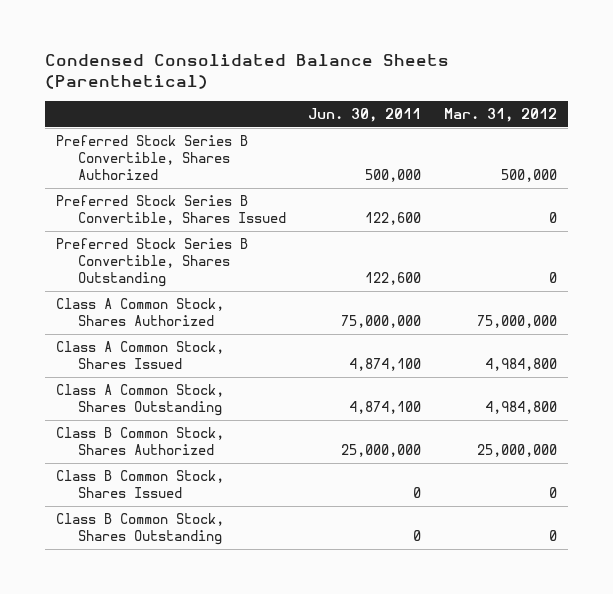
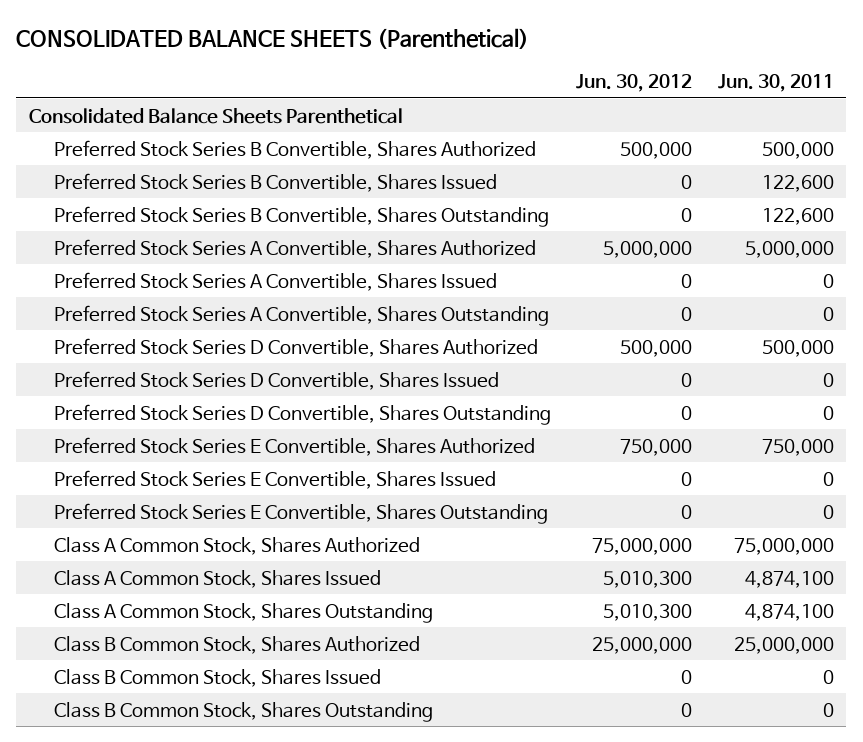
- Condensed Consolidated Balance Sheets (Parenthetical)
+ CONSOLIDATED BALANCE SHEETS (Parenthetical)
- | Jun. 30, 2011 | Mar. 31, 2012
+ | Jun. 30, 2012 | Jun. 30, 2011
+ Consolidated Balance Sheets Parenthetical
+ Preferred Stock Series A Convertible, Shares Authorized | 5,000,000 | 5,000,000
+ Preferred Stock Series A Convertible, Shares Issued | 0 | 0
+ Preferred Stock Series A Convertible, Shares Outstanding | 0 | 0
+ Preferred Stock Series D Convertible, Shares Authorized | 500,000 | 500,000
+ Preferred Stock Series D Convertible, Shares Issued | 0 | 0
+ Preferred Stock Series D Convertible, Shares Outstanding | 0 | 0
+ Preferred Stock Series E Convertible, Shares Authorized | 750,000 | 750,000
+ Preferred Stock Series E Convertible, Shares Issued | 0 | 0
+ Preferred Stock Series E Convertible, Shares Outstanding | 0 | 0

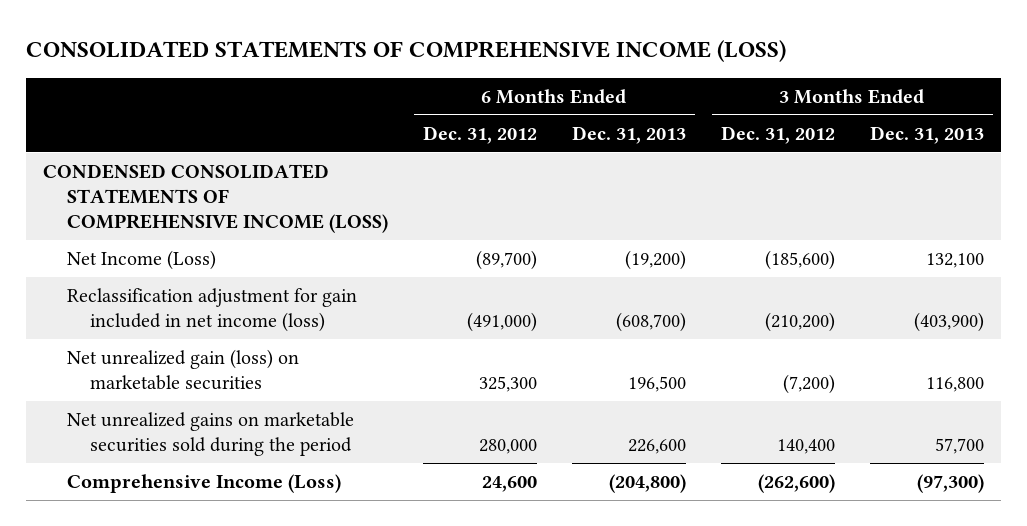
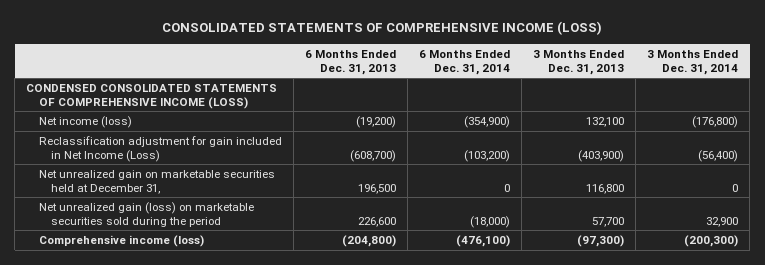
- | 6 Months Ended Dec. 31, 2012 | 6 Months Ended Dec. 31, 2013 | 3 Months Ended Dec. 31, 2012 | 3 Months Ended Dec. 31, 2013
+ | 6 Months Ended Dec. 31, 2013 | 6 Months Ended Dec. 31, 2014 | 3 Months Ended Dec. 31, 2013 | 3 Months Ended Dec. 31, 2014
- Net Income (Loss) | (89,700) | (19,200) | (185,600) | 132,100
- Reclassification adjustment for gain included in net income (loss) | (491,000) | (608,700) | (210,200) | (403,900)
- Net unrealized gain (loss) on marketable securities | 325,300 | 196,500 | (7,200) | 116,800
- Net unrealized gains on marketable securities sold during the period | 280,000 | 226,600 | 140,400 | 57,700
- Comprehensive Income (Loss) | 24,600 | (204,800) | (262,600) | (97,300)
+ Net income (loss) | (19,200) | (354,900) | 132,100 | (176,800)
+ Reclassification adjustment for gain included in Net Income (Loss) | (608,700) | (103,200) | (403,900) | (56,400)
+ Net unrealized gain on marketable securities held at December 31, | 196,500 | 0 | 116,800 | 0
+ Net unrealized gain (loss) on marketable securities sold during the period | 226,600 | (18,000) | 57,700 | 32,900
+ Comprehensive income (loss) | (204,800) | (476,100) | (97,300) | (200,300)

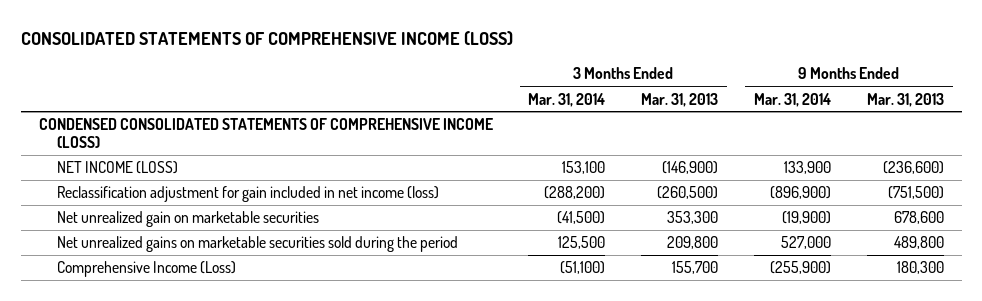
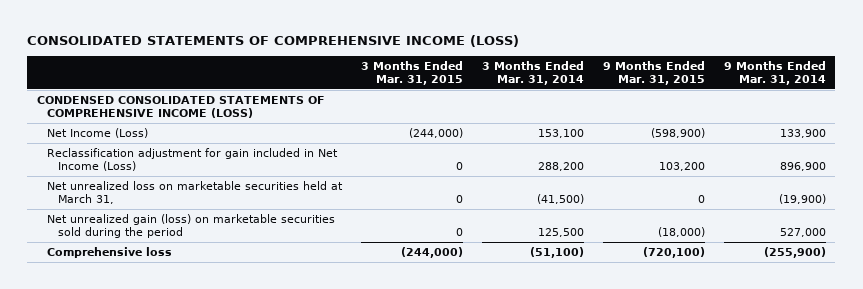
- | 3 Months Ended Mar. 31, 2014 | 3 Months Ended Mar. 31, 2013 | 9 Months Ended Mar. 31, 2014 | 9 Months Ended Mar. 31, 2013
+ | 3 Months Ended Mar. 31, 2015 | 3 Months Ended Mar. 31, 2014 | 9 Months Ended Mar. 31, 2015 | 9 Months Ended Mar. 31, 2014
- NET INCOME (LOSS) | 153,100 | (146,900) | 133,900 | (236,600)
- Reclassification adjustment for gain included in net income (loss) | (288,200) | (260,500) | (896,900) | (751,500)
- Net unrealized gain on marketable securities | (41,500) | 353,300 | (19,900) | 678,600
- Net unrealized gains on marketable securities sold during the period | 125,500 | 209,800 | 527,000 | 489,800
- Comprehensive Income (Loss) | (51,100) | 155,700 | (255,900) | 180,300
+ Net Income (Loss) | (244,000) | 153,100 | (598,900) | 133,900
+ Reclassification adjustment for gain included in Net Income (Loss) | 0 | 288,200 | 103,200 | 896,900
+ Net unrealized loss on marketable securities held at March 31, | 0 | (41,500) | 0 | (19,900)
+ Net unrealized gain (loss) on marketable securities sold during the period | 0 | 125,500 | (18,000) | 527,000
+ Comprehensive loss | (244,000) | (51,100) | (720,100) | (255,900)

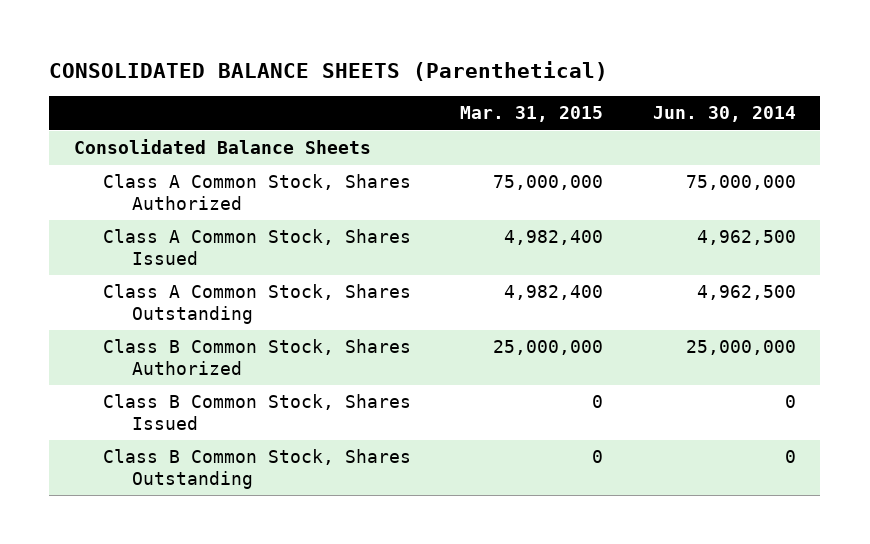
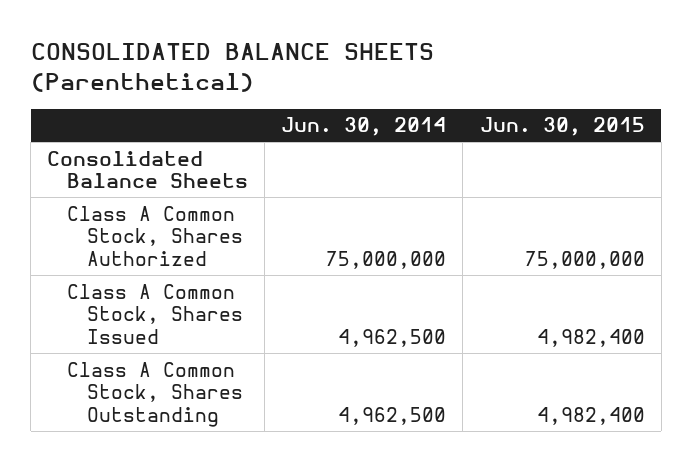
- | Mar. 31, 2015 | Jun. 30, 2014
+ | Jun. 30, 2014 | Jun. 30, 2015
- Class B Common Stock, Shares Authorized | 25,000,000 | 25,000,000
- Class B Common Stock, Shares Issued | 0 | 0
- Class B Common Stock, Shares Outstanding | 0 | 0

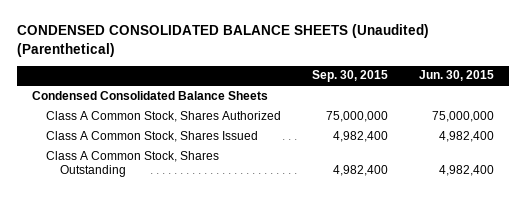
- CONSOLIDATED BALANCE SHEETS (Parenthetical)
+ CONDENSED CONSOLIDATED BALANCE SHEETS (Unaudited) (Parenthetical)
- | Jun. 30, 2014 | Jun. 30, 2015
+ | Sep. 30, 2015 | Jun. 30, 2015
- Consolidated Balance Sheets
+ Condensed Consolidated Balance Sheets

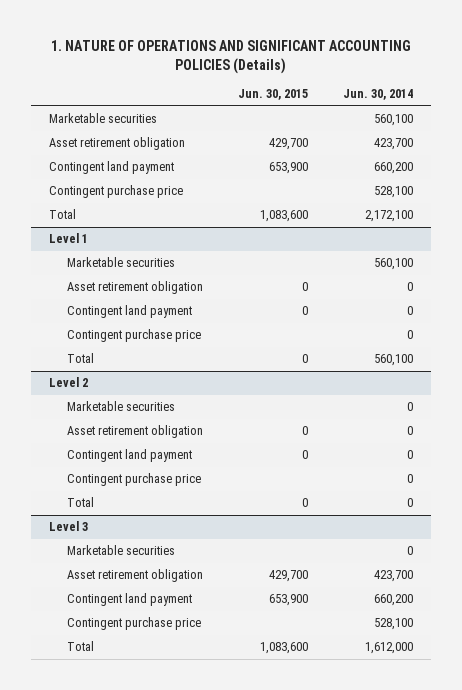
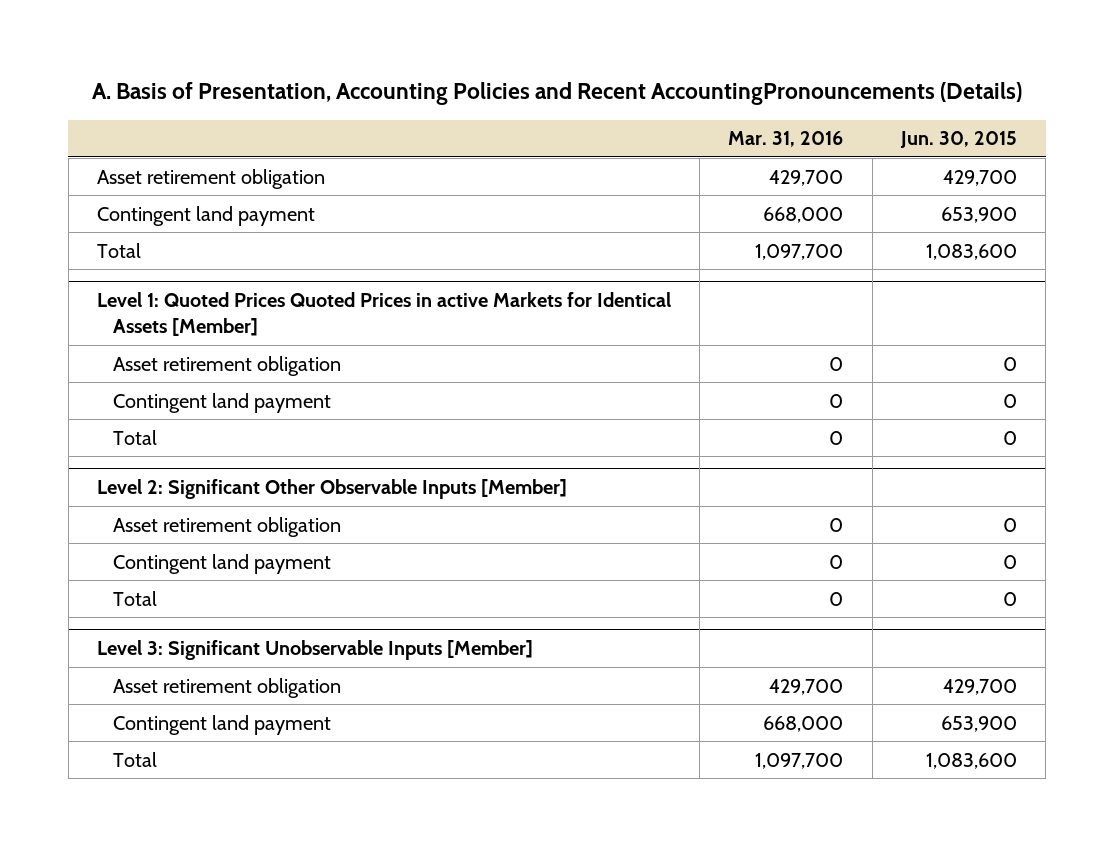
- 1. NATURE OF OPERATIONS AND SIGNIFICANT ACCOUNTING POLICIES (Details)
+ A. Basis of Presentation, Accounting Policies and Recent AccountingPronouncements (Details)
- | Jun. 30, 2015 | Jun. 30, 2014
+ | Mar. 31, 2016 | Jun. 30, 2015
- Marketable securities | | 560,100
- Contingent purchase price | | 528,100
- Level 1
- Marketable securities | | 560,100
+ Level 1: Quoted Prices Quoted Prices in active Markets for Identical Assets [Member]
- Contingent purchase price | | 0
- Level 2
- Marketable securities | | 0
+ Level 2: Significant Other Observable Inputs [Member]
- Contingent purchase price | | 0
- Level 3
- Marketable securities | | 0
+ Level 3: Significant Unobservable Inputs [Member]
- Contingent purchase price | | 528,100

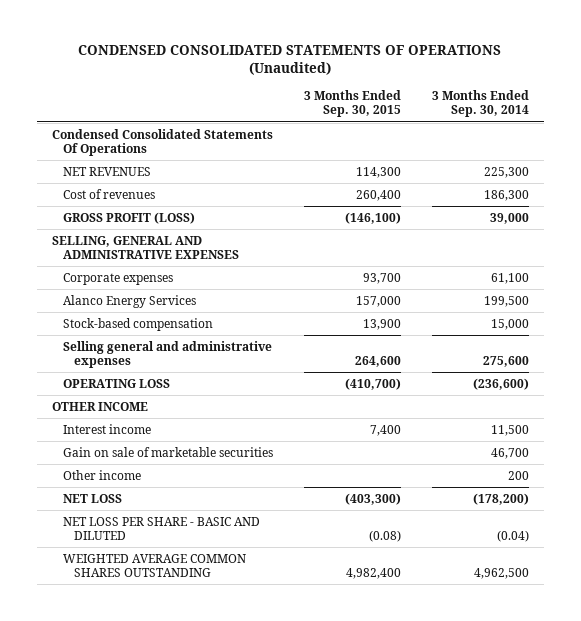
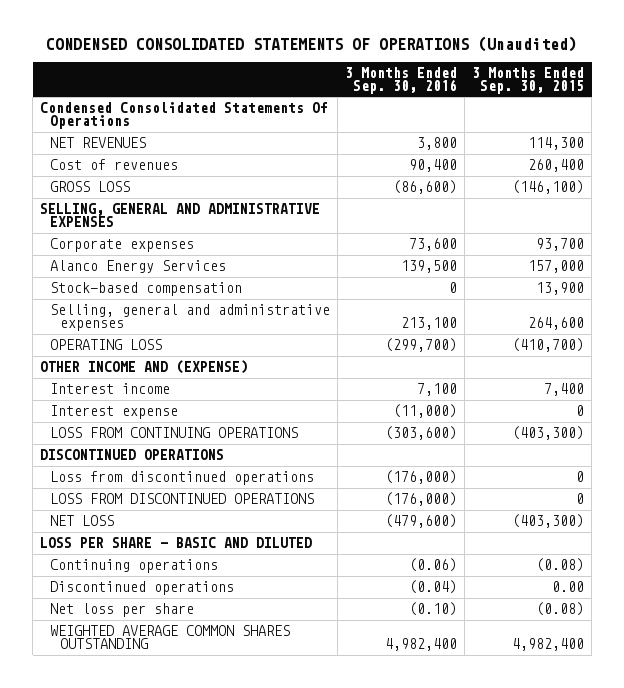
- | 3 Months Ended Sep. 30, 2015 | 3 Months Ended Sep. 30, 2014
+ | 3 Months Ended Sep. 30, 2016 | 3 Months Ended Sep. 30, 2015
- GROSS PROFIT (LOSS) | (146,100) | 39,000
+ GROSS LOSS | (86,600) | (146,100)
- Selling general and administrative expenses | 264,600 | 275,600
+ Selling, general and administrative expenses | 213,100 | 264,600
- OTHER INCOME
+ OTHER INCOME AND (EXPENSE)
- Gain on sale of marketable securities | | 46,700
- Other income | | 200
+ Interest expense | (11,000) | 0
+ LOSS FROM CONTINUING OPERATIONS | (303,600) | (403,300)
+ DISCONTINUED OPERATIONS
+ Loss from discontinued operations | (176,000) | 0
+ LOSS FROM DISCONTINUED OPERATIONS | (176,000) | 0
- NET LOSS PER SHARE - BASIC AND DILUTED | (0.08) | (0.04)
+ LOSS PER SHARE - BASIC AND DILUTED
+ Continuing operations | (0.06) | (0.08)
+ Discontinued operations | (0.04) | 0.00
+ Net loss per share | (0.10) | (0.08)

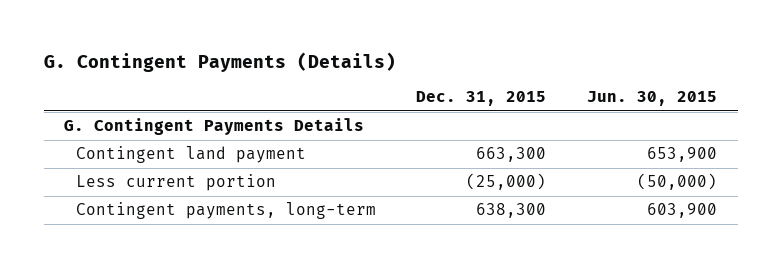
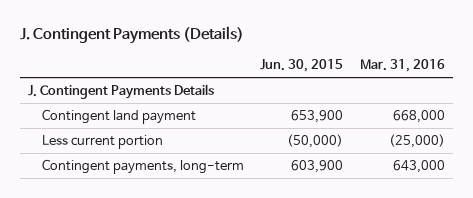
- G. Contingent Payments (Details)
+ J. Contingent Payments (Details)
- | Dec. 31, 2015 | Jun. 30, 2015
+ | Jun. 30, 2015 | Mar. 31, 2016
- G. Contingent Payments Details
+ J. Contingent Payments Details

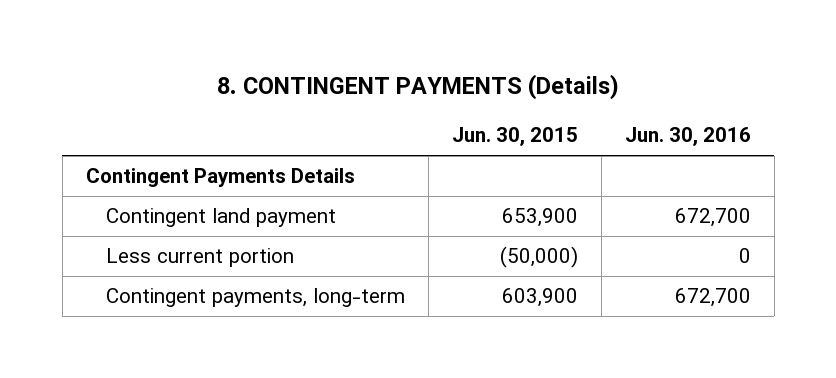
- J. Contingent Payments (Details)
+ 8. CONTINGENT PAYMENTS (Details)
- | Jun. 30, 2015 | Mar. 31, 2016
+ | Jun. 30, 2015 | Jun. 30, 2016
- J. Contingent Payments Details
+ Contingent Payments Details

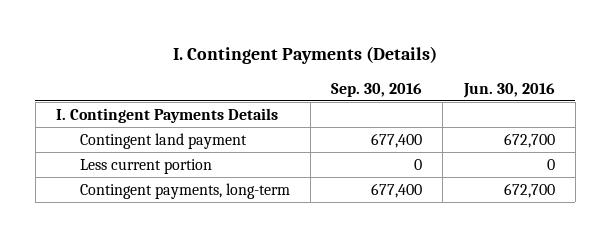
- 8. CONTINGENT PAYMENTS (Details)
+ I. Contingent Payments (Details)
- | Jun. 30, 2015 | Jun. 30, 2016
+ | Sep. 30, 2016 | Jun. 30, 2016
- Contingent Payments Details
+ I. Contingent Payments Details

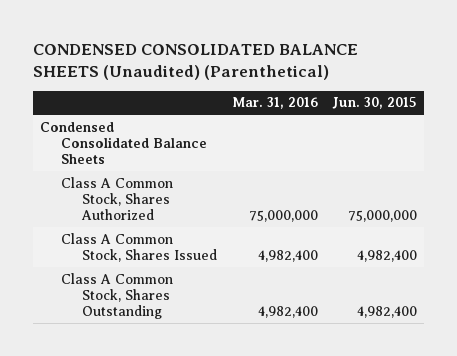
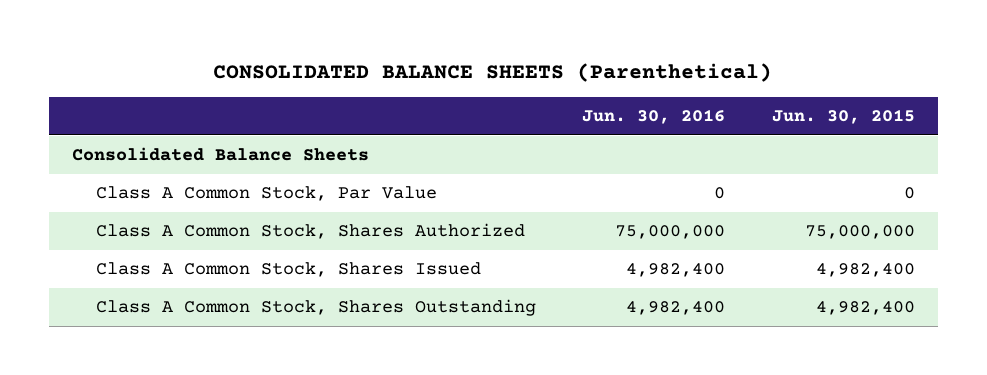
- CONDENSED CONSOLIDATED BALANCE SHEETS (Unaudited) (Parenthetical)
+ CONSOLIDATED BALANCE SHEETS (Parenthetical)
- | Mar. 31, 2016 | Jun. 30, 2015
+ | Jun. 30, 2016 | Jun. 30, 2015
- Condensed Consolidated Balance Sheets
+ Consolidated Balance Sheets
+ Class A Common Stock, Par Value | 0 | 0

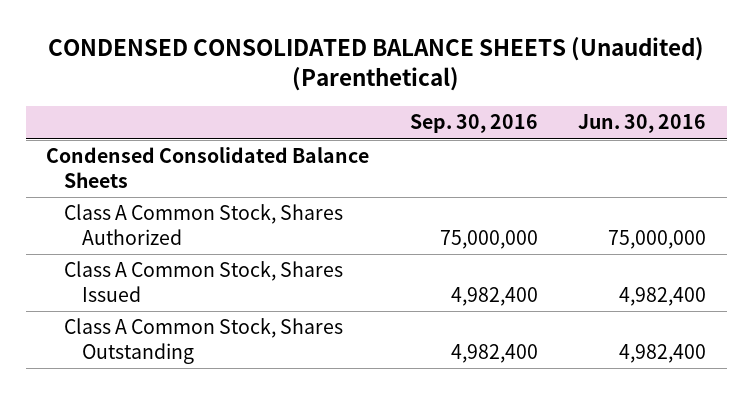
- CONSOLIDATED BALANCE SHEETS (Parenthetical)
+ CONDENSED CONSOLIDATED BALANCE SHEETS (Unaudited) (Parenthetical)
- | Jun. 30, 2016 | Jun. 30, 2015
+ | Sep. 30, 2016 | Jun. 30, 2016
- Consolidated Balance Sheets
- Class A Common Stock, Par Value | 0 | 0
+ Condensed Consolidated Balance Sheets

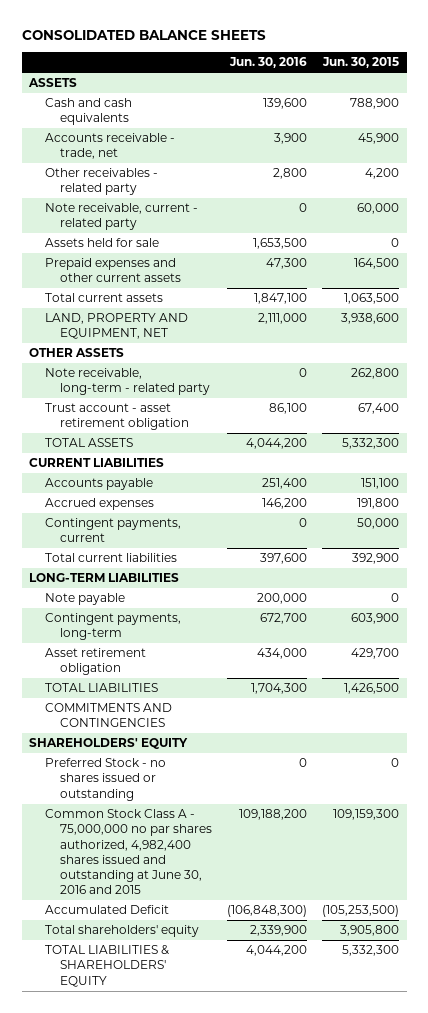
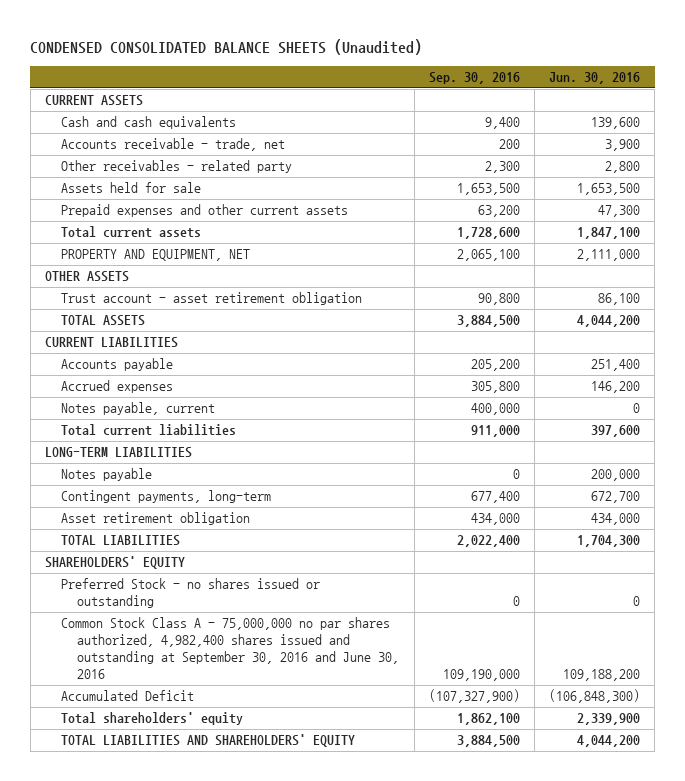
- CONSOLIDATED BALANCE SHEETS
+ CONDENSED CONSOLIDATED BALANCE SHEETS (Unaudited)
- | Jun. 30, 2016 | Jun. 30, 2015
+ | Sep. 30, 2016 | Jun. 30, 2016
- ASSETS
+ CURRENT ASSETS
- Note receivable, current - related party | 0 | 60,000
- LAND, PROPERTY AND EQUIPMENT, NET | 2,111,000 | 3,938,600
+ PROPERTY AND EQUIPMENT, NET | 2,065,100 | 2,111,000
- Note receivable, long-term - related party | 0 | 262,800
- Contingent payments, current | 0 | 50,000
+ Notes payable, current | 400,000 | 0
- Note payable | 200,000 | 0
+ Notes payable | 0 | 200,000
- COMMITMENTS AND CONTINGENCIES
- Common Stock Class A - 75,000,000 no par shares authorized, 4,982,400 shares issued and outstanding at June 30, 2016 and 2015 | 109,188,200 | 109,159,300
+ Common Stock Class A - 75,000,000 no par shares authorized, 4,982,400 shares issued and outstanding at September 30, 2016 and June 30, 2016 | 109,190,000 | 109,188,200
- TOTAL LIABILITIES & SHAREHOLDERS' EQUITY | 4,044,200 | 5,332,300
+ TOTAL LIABILITIES AND SHAREHOLDERS' EQUITY | 3,884,500 | 4,044,200

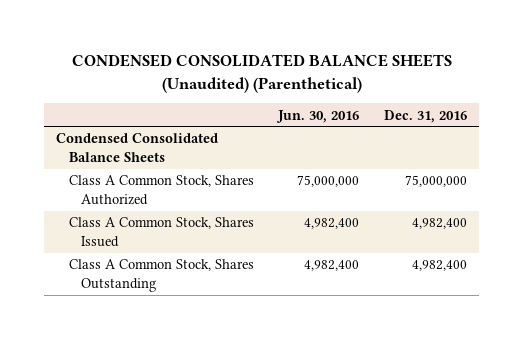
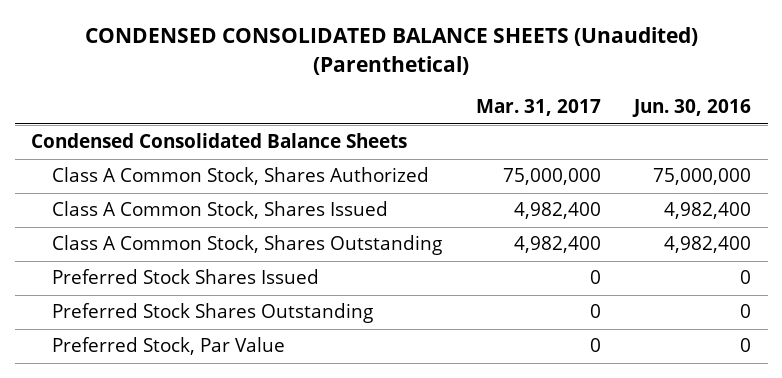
- | Jun. 30, 2016 | Dec. 31, 2016
+ | Mar. 31, 2017 | Jun. 30, 2016
+ Preferred Stock Shares Issued | 0 | 0
+ Preferred Stock Shares Outstanding | 0 | 0
+ Preferred Stock, Par Value | 0 | 0

